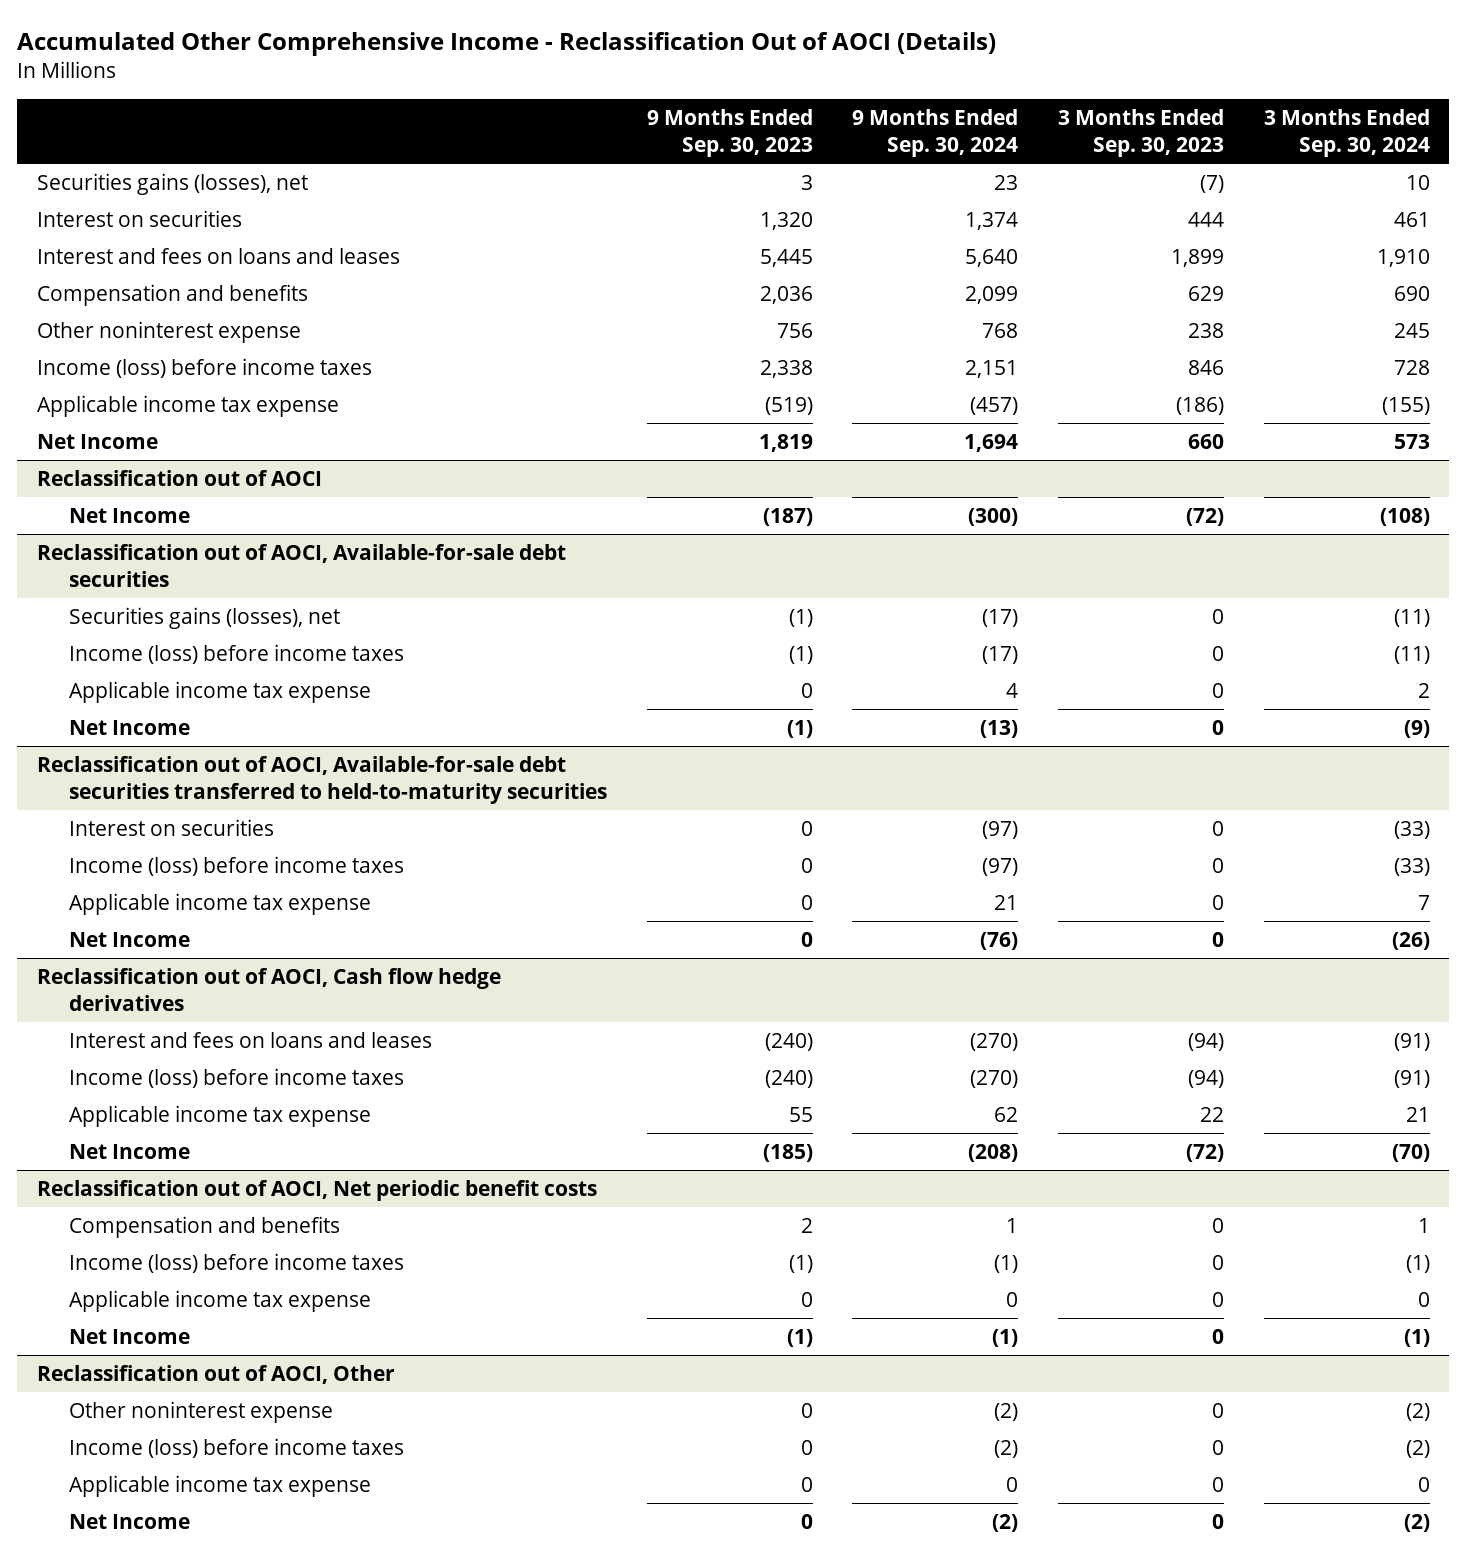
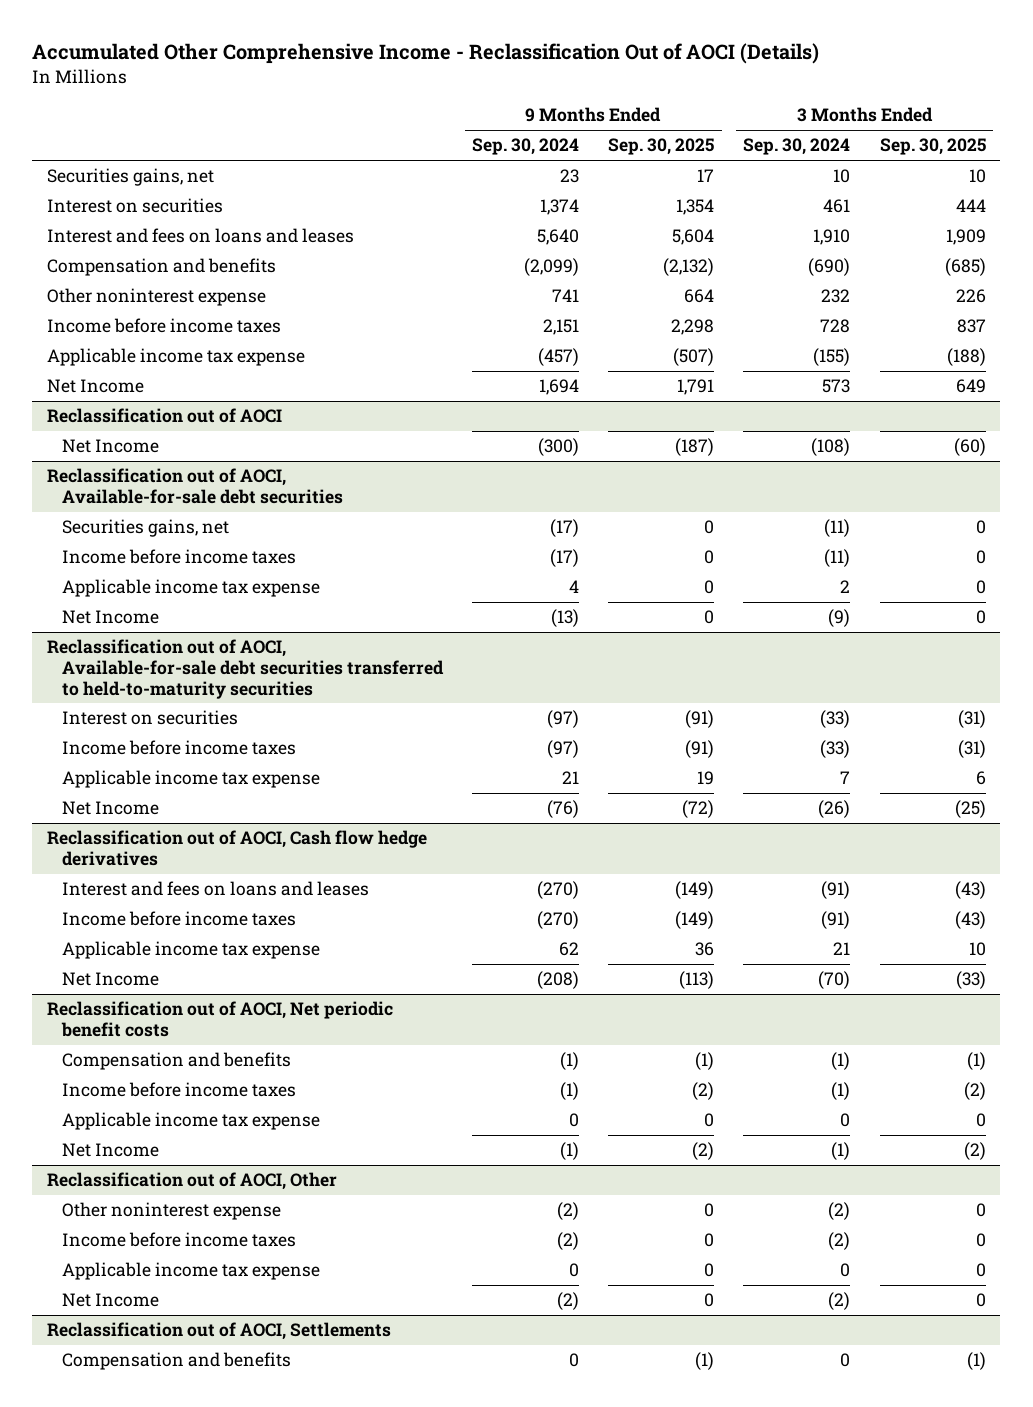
- | 9 Months Ended Sep. 30, 2023 | 9 Months Ended Sep. 30, 2024 | 3 Months Ended Sep. 30, 2023 | 3 Months Ended Sep. 30, 2024
+ | 9 Months Ended Sep. 30, 2024 | 9 Months Ended Sep. 30, 2025 | 3 Months Ended Sep. 30, 2024 | 3 Months Ended Sep. 30, 2025
- Securities gains (losses), net | 3 | 23 | (7) | 10
+ Securities gains, net | 23 | 17 | 10 | 10
- Compensation and benefits | 2,036 | 2,099 | 629 | 690
- Other noninterest expense | 756 | 768 | 238 | 245
- Income (loss) before income taxes | 2,338 | 2,151 | 846 | 728
+ Compensation and benefits | (2,099) | (2,132) | (690) | (685)
+ Other noninterest expense | 741 | 664 | 232 | 226
+ Income before income taxes | 2,151 | 2,298 | 728 | 837
@ Reclassification out of AOCI, Available-for-sale debt securities
- Securities gains (losses), net | (1) | (17) | 0 | (11)
- Income (loss) before income taxes | (1) | (17) | 0 | (11)
+ Securities gains, net | (17) | 0 | (11) | 0
+ Income before income taxes | (17) | 0 | (11) | 0
@ Reclassification out of AOCI, Available-for-sale debt securities transferred to held-to-maturity securities
- Income (loss) before income taxes | 0 | (97) | 0 | (33)
+ Income before income taxes | (97) | (91) | (33) | (31)
@ Reclassification out of AOCI, Cash flow hedge derivatives
- Income (loss) before income taxes | (240) | (270) | (94) | (91)
+ Income before income taxes | (270) | (149) | (91) | (43)
@ Reclassification out of AOCI, Net periodic benefit costs
- Compensation and benefits | 2 | 1 | 0 | 1
- Income (loss) before income taxes | (1) | (1) | 0 | (1)
+ Compensation and benefits | (1) | (1) | (1) | (1)
+ Income before income taxes | (1) | (2) | (1) | (2)
@ Reclassification out of AOCI, Other
- Income (loss) before income taxes | 0 | (2) | 0 | (2)
+ Income before income taxes | (2) | 0 | (2) | 0
+ Reclassification out of AOCI, Settlements
+ Compensation and benefits | 0 | (1) | 0 | (1)

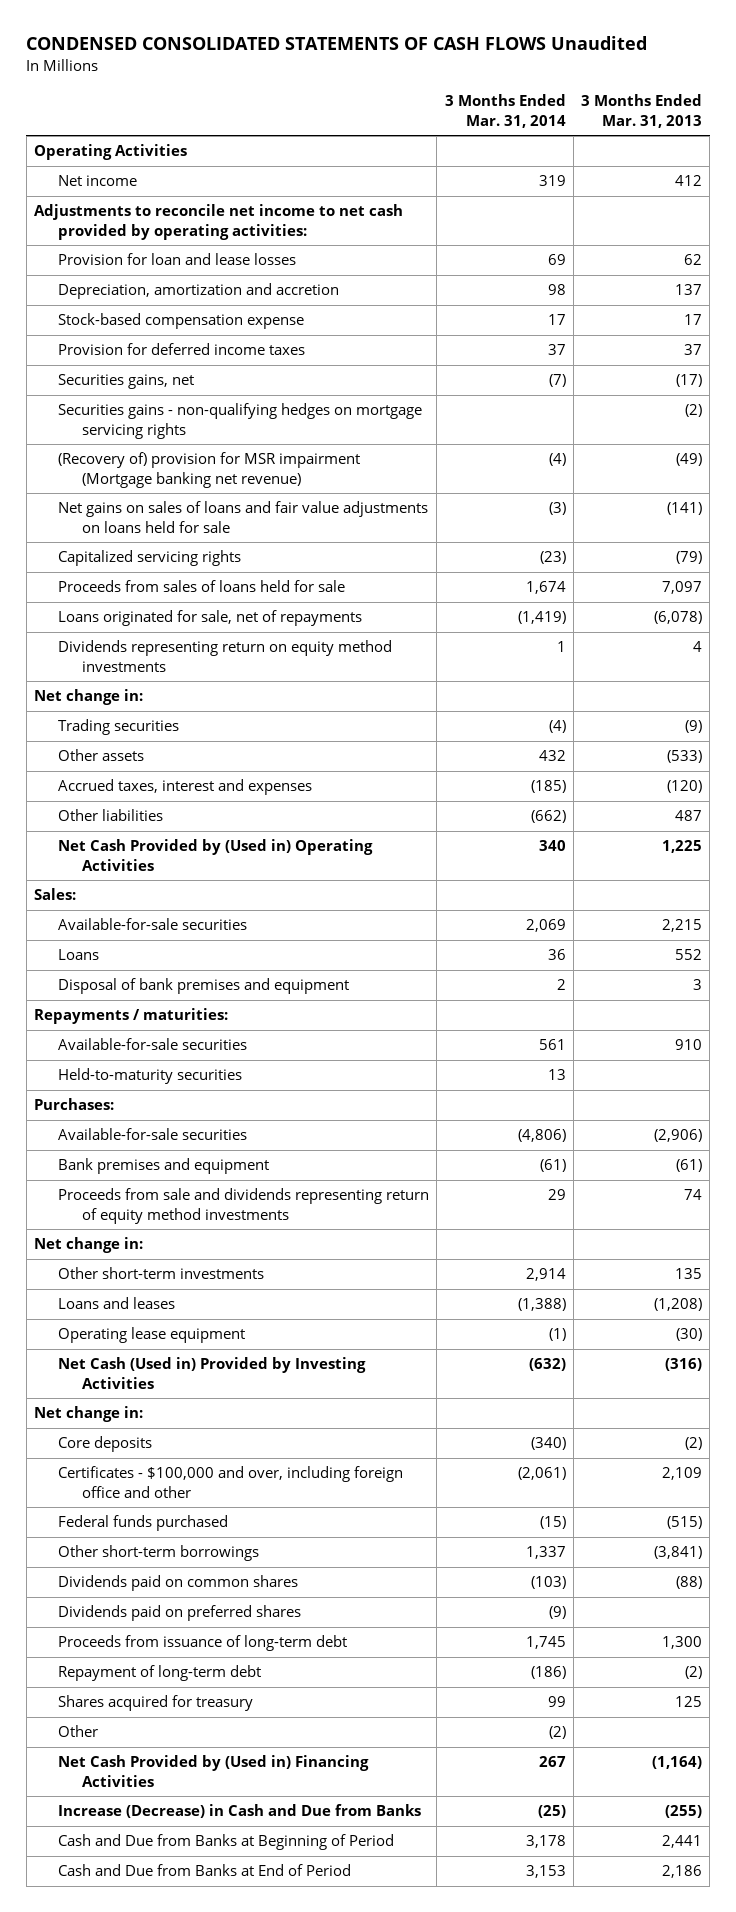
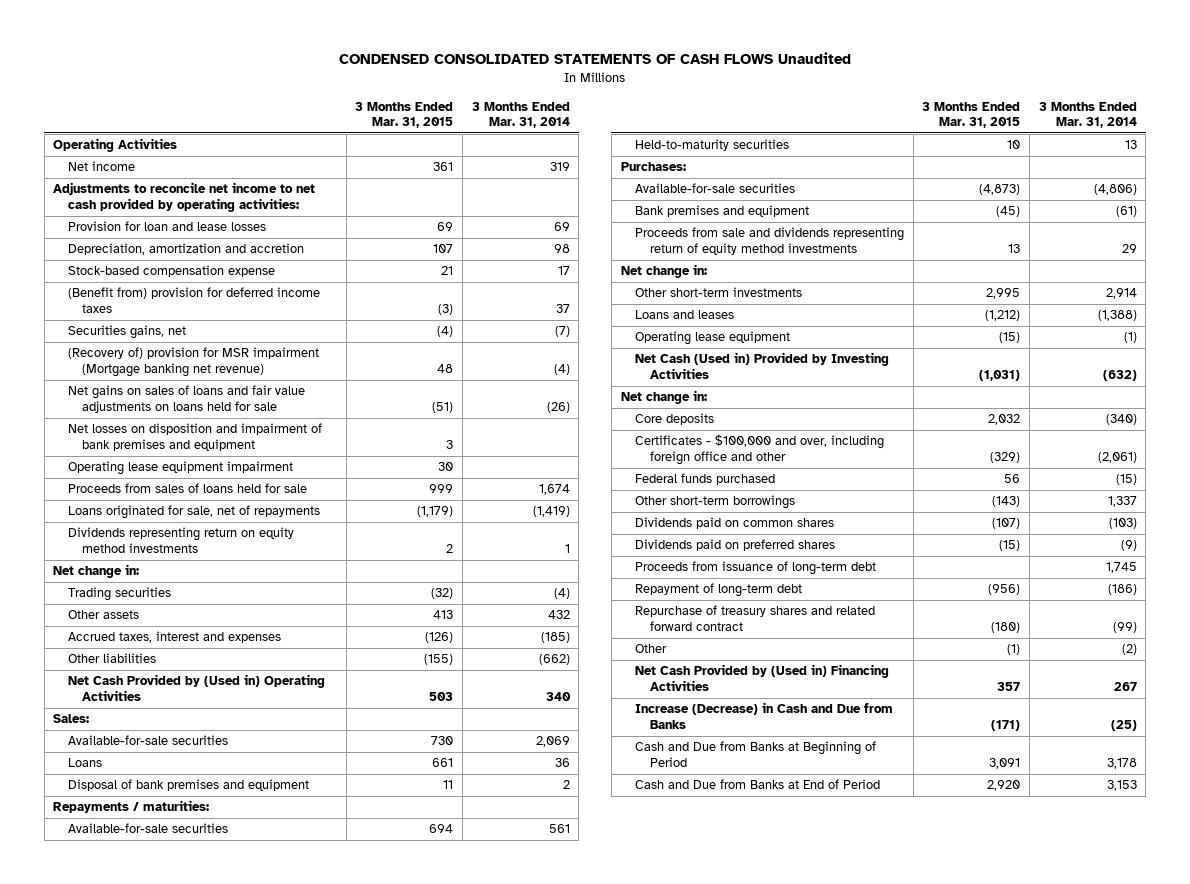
- | 3 Months Ended Mar. 31, 2014 | 3 Months Ended Mar. 31, 2013
+ | 3 Months Ended Mar. 31, 2015 | 3 Months Ended Mar. 31, 2014
- Provision for deferred income taxes | 37 | 37
+ (Benefit from) provision for deferred income taxes | (3) | 37
- Securities gains - non-qualifying hedges on mortgage servicing rights | | (2)
- Net gains on sales of loans and fair value adjustments on loans held for sale | (3) | (141)
- Capitalized servicing rights | (23) | (79)
+ Net gains on sales of loans and fair value adjustments on loans held for sale | (51) | (26)
+ Net losses on disposition and impairment of bank premises and equipment | 3 |
+ Operating lease equipment impairment | 30 |
- Shares acquired for treasury | 99 | 125
+ Repurchase of treasury shares and related forward contract | (180) | (99)

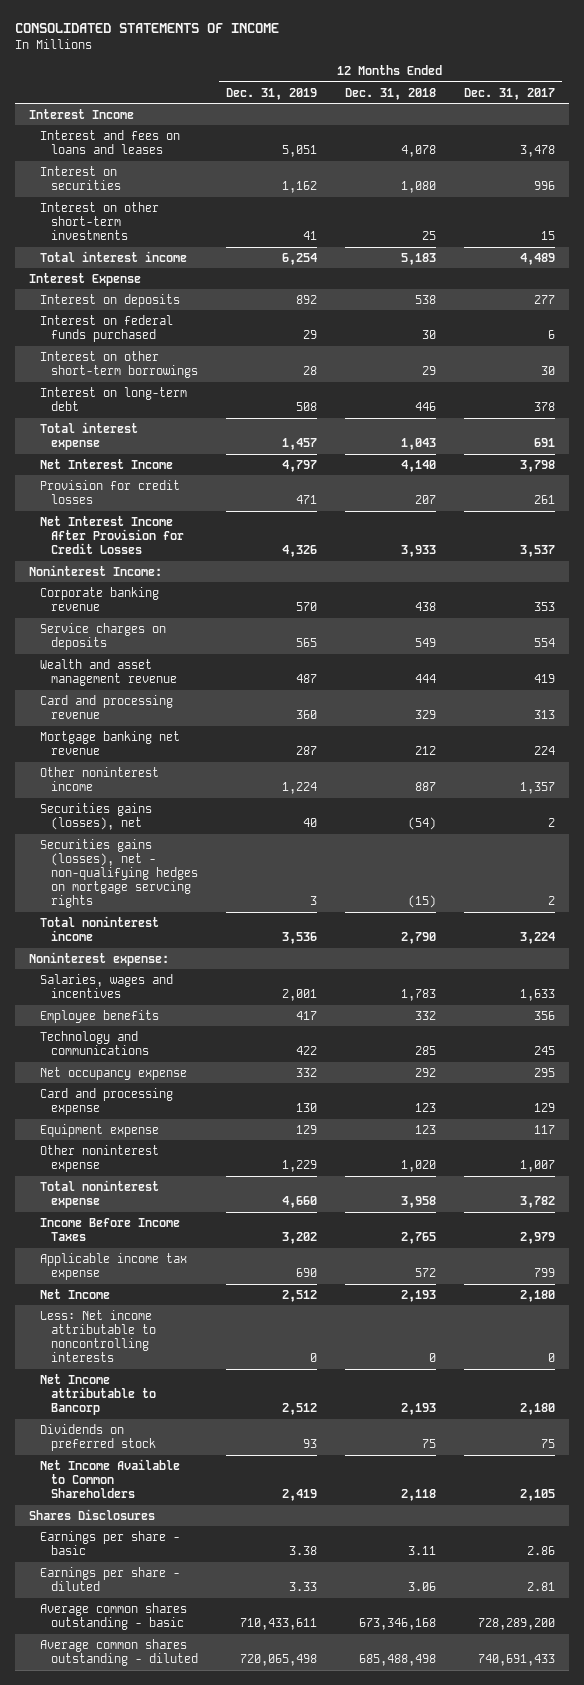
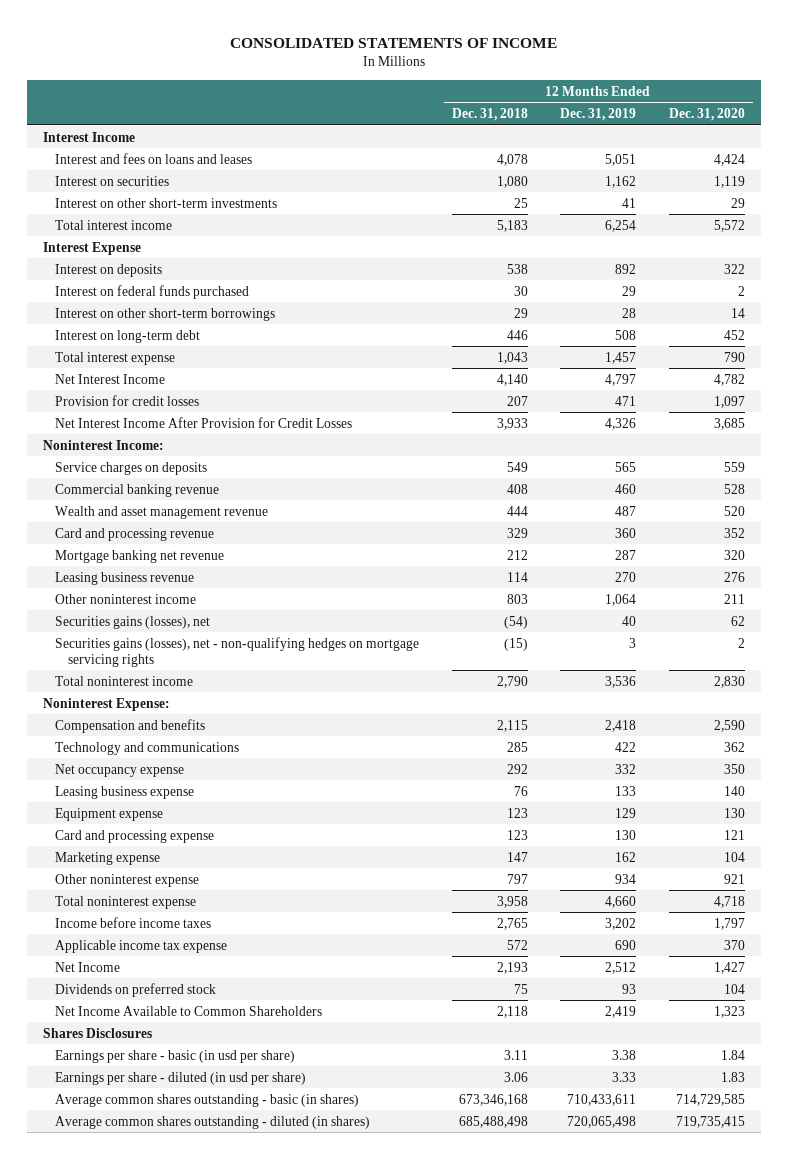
- | 12 Months Ended Dec. 31, 2019 | 12 Months Ended Dec. 31, 2018 | 12 Months Ended Dec. 31, 2017
+ | 12 Months Ended Dec. 31, 2018 | 12 Months Ended Dec. 31, 2019 | 12 Months Ended Dec. 31, 2020
- Corporate banking revenue | 570 | 438 | 353
+ Commercial banking revenue | 408 | 460 | 528
- Other noninterest income | 1,224 | 887 | 1,357
+ Leasing business revenue | 114 | 270 | 276
+ Other noninterest income | 803 | 1,064 | 211
- Securities gains (losses), net - non-qualifying hedges on mortgage servcing rights | 3 | (15) | 2
+ Securities gains (losses), net - non-qualifying hedges on mortgage servicing rights | (15) | 3 | 2
- Noninterest expense:
- Salaries, wages and incentives | 2,001 | 1,783 | 1,633
- Employee benefits | 417 | 332 | 356
+ Noninterest Expense:
+ Compensation and benefits | 2,115 | 2,418 | 2,590
+ Leasing business expense | 76 | 133 | 140
- Other noninterest expense | 1,229 | 1,020 | 1,007
moved down: Card and processing expense | 123 | 130 | 121
+ Marketing expense | 147 | 162 | 104
+ Other noninterest expense | 797 | 934 | 921
- Income Before Income Taxes | 3,202 | 2,765 | 2,979
+ Income before income taxes | 2,765 | 3,202 | 1,797
- Less: Net income attributable to noncontrolling interests | 0 | 0 | 0
- Net Income attributable to Bancorp | 2,512 | 2,193 | 2,180
- Earnings per share - basic | 3.38 | 3.11 | 2.86
- Earnings per share - diluted | 3.33 | 3.06 | 2.81
- Average common shares outstanding - basic | 710,433,611 | 673,346,168 | 728,289,200
- Average common shares outstanding - diluted | 720,065,498 | 685,488,498 | 740,691,433
+ Earnings per share - basic (in usd per share) | 3.11 | 3.38 | 1.84
+ Earnings per share - diluted (in usd per share) | 3.06 | 3.33 | 1.83
+ Average common shares outstanding - basic (in shares) | 673,346,168 | 710,433,611 | 714,729,585
+ Average common shares outstanding - diluted (in shares) | 685,488,498 | 720,065,498 | 719,735,415

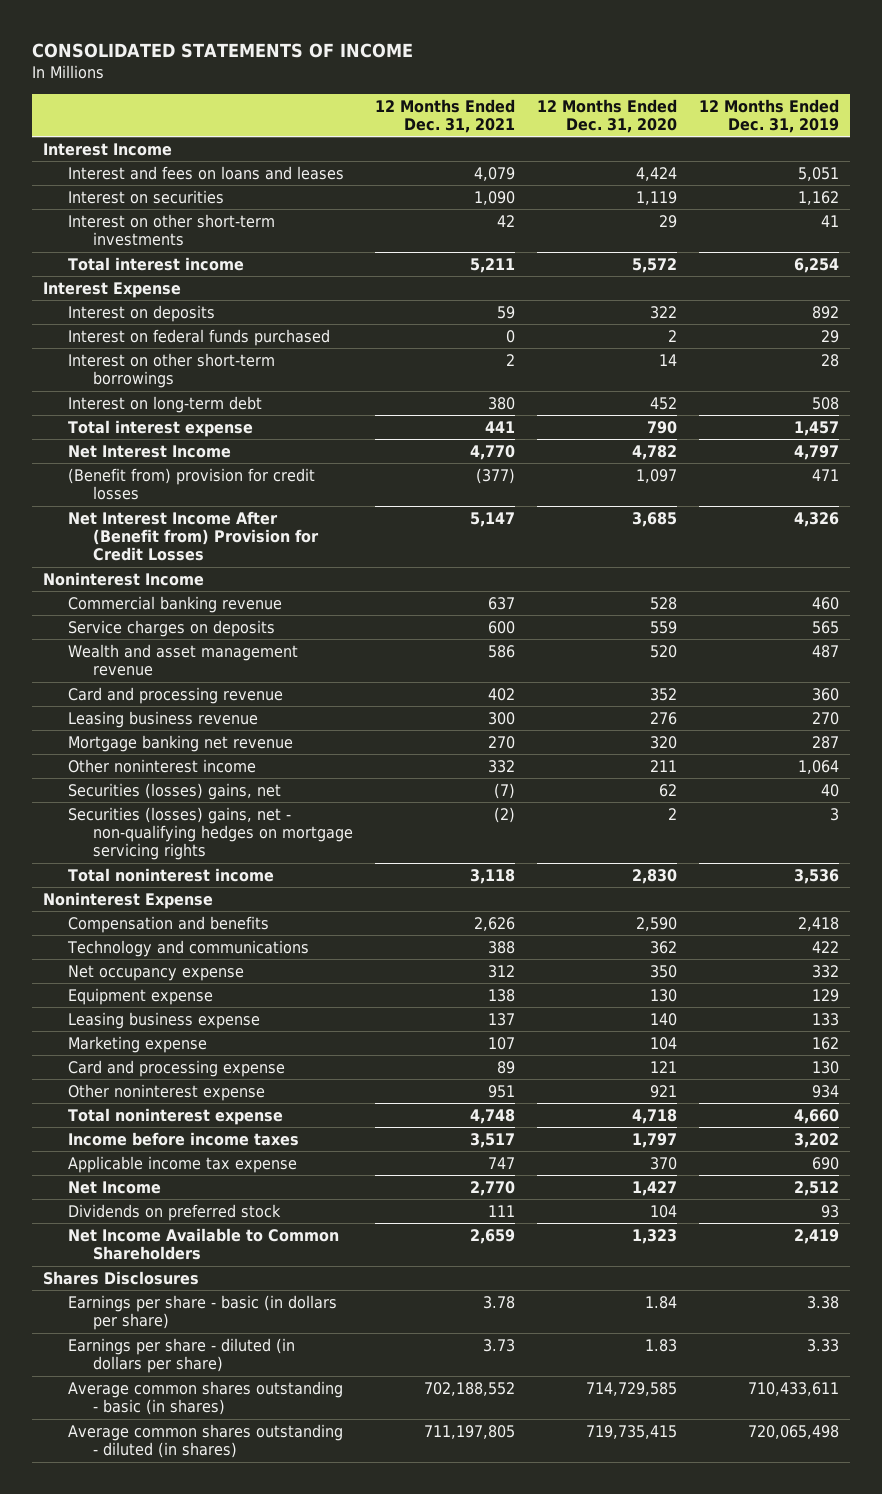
- | 12 Months Ended Dec. 31, 2018 | 12 Months Ended Dec. 31, 2019 | 12 Months Ended Dec. 31, 2020
+ | 12 Months Ended Dec. 31, 2021 | 12 Months Ended Dec. 31, 2020 | 12 Months Ended Dec. 31, 2019
- Provision for credit losses | 207 | 471 | 1,097
- Net Interest Income After Provision for Credit Losses | 3,933 | 4,326 | 3,685
- Noninterest Income:
+ (Benefit from) provision for credit losses | (377) | 1,097 | 471
+ Net Interest Income After (Benefit from) Provision for Credit Losses | 5,147 | 3,685 | 4,326
+ Noninterest Income
moved down: Service charges on deposits | 600 | 559 | 565
moved down: Mortgage banking net revenue | 270 | 320 | 287
- Securities gains (losses), net | (54) | 40 | 62
- Securities gains (losses), net - non-qualifying hedges on mortgage servicing rights | (15) | 3 | 2
+ Securities (losses) gains, net | (7) | 62 | 40
+ Securities (losses) gains, net - non-qualifying hedges on mortgage servicing rights | (2) | 2 | 3
- Noninterest Expense:
+ Noninterest Expense
moved down: Leasing business expense | 137 | 140 | 133
moved down: Card and processing expense | 89 | 121 | 130
- Earnings per share - basic (in usd per share) | 3.11 | 3.38 | 1.84
- Earnings per share - diluted (in usd per share) | 3.06 | 3.33 | 1.83
+ Earnings per share - basic (in dollars per share) | 3.78 | 1.84 | 3.38
+ Earnings per share - diluted (in dollars per share) | 3.73 | 1.83 | 3.33

